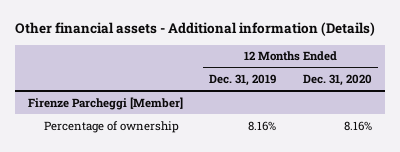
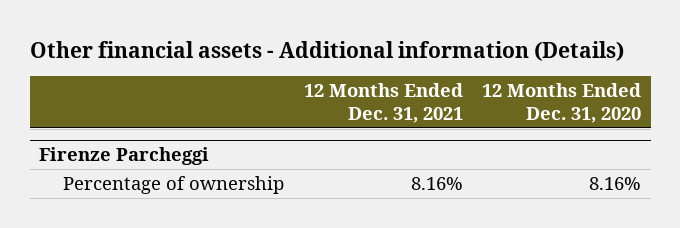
- | 12 Months Ended Dec. 31, 2019 | 12 Months Ended Dec. 31, 2020
+ | 12 Months Ended Dec. 31, 2021 | 12 Months Ended Dec. 31, 2020
- Firenze Parcheggi [Member]
+ Firenze Parcheggi

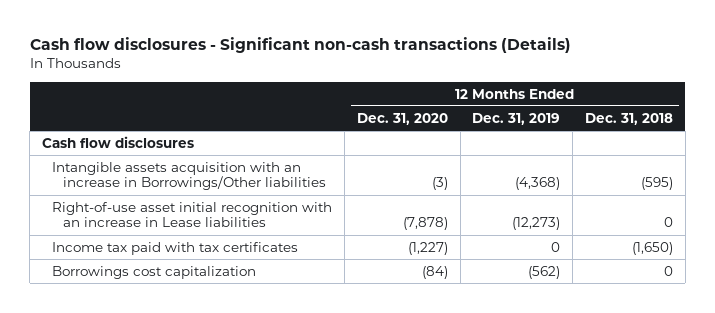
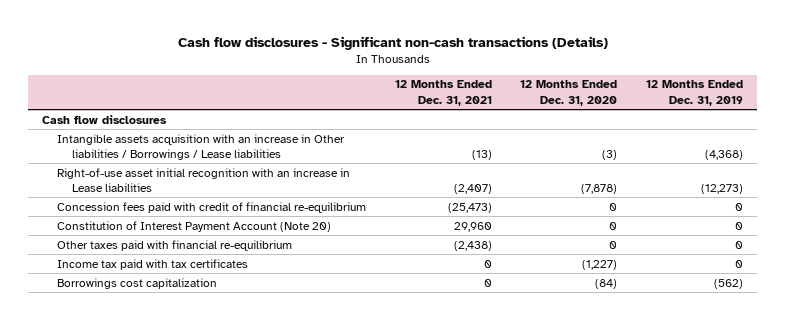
- | 12 Months Ended Dec. 31, 2020 | 12 Months Ended Dec. 31, 2019 | 12 Months Ended Dec. 31, 2018
+ | 12 Months Ended Dec. 31, 2021 | 12 Months Ended Dec. 31, 2020 | 12 Months Ended Dec. 31, 2019
- Intangible assets acquisition with an increase in Borrowings/Other liabilities | (3) | (4,368) | (595)
+ Intangible assets acquisition with an increase in Other liabilities / Borrowings / Lease liabilities | (13) | (3) | (4,368)
+ Concession fees paid with credit of financial re-equilibrium | (25,473) | 0 | 0
+ Constitution of Interest Payment Account (Note 20) | 29,960 | 0 | 0
+ Other taxes paid with financial re-equilibrium | (2,438) | 0 | 0

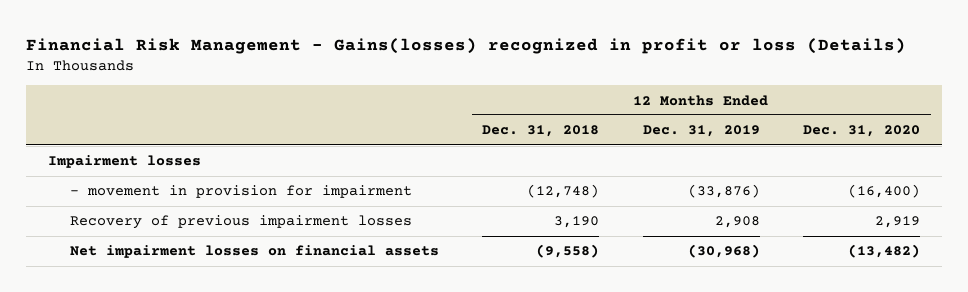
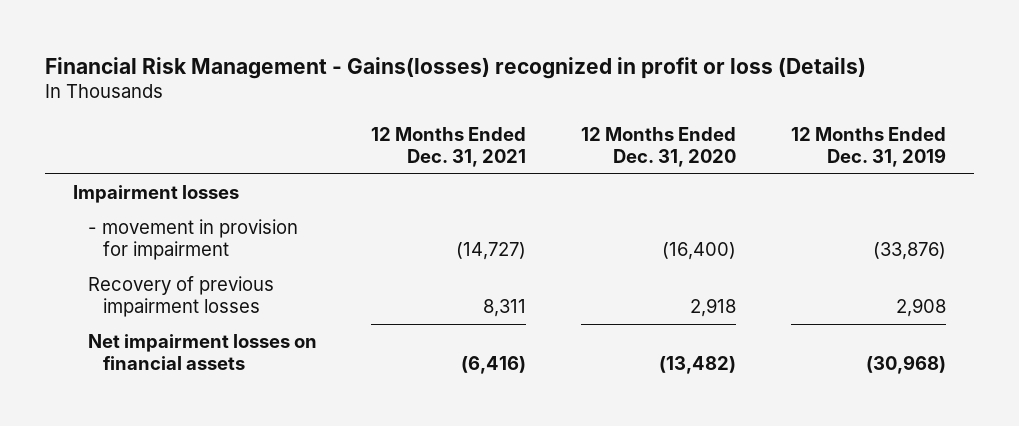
- | 12 Months Ended Dec. 31, 2018 | 12 Months Ended Dec. 31, 2019 | 12 Months Ended Dec. 31, 2020
+ | 12 Months Ended Dec. 31, 2021 | 12 Months Ended Dec. 31, 2020 | 12 Months Ended Dec. 31, 2019
- Recovery of previous impairment losses | 3,190 | 2,908 | 2,919
+ Recovery of previous impairment losses | 8,311 | 2,918 | 2,908

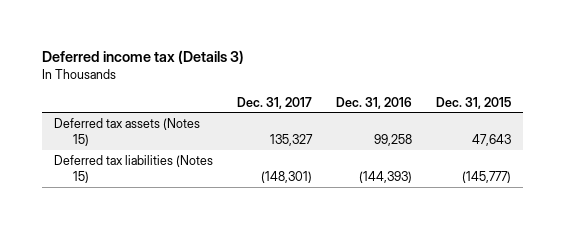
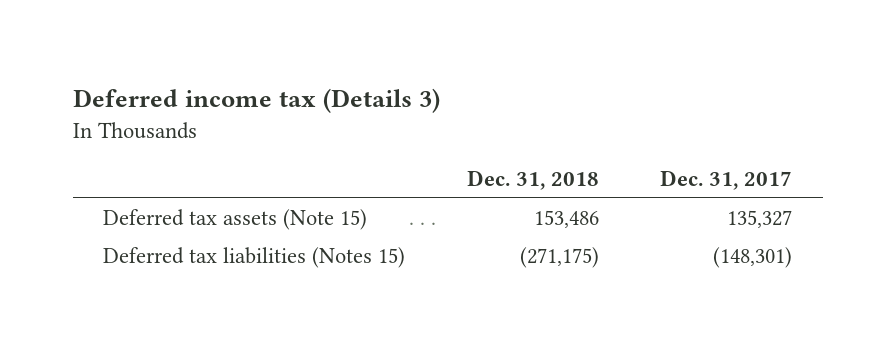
- | Dec. 31, 2017 | Dec. 31, 2016 | Dec. 31, 2015
+ | Dec. 31, 2018 | Dec. 31, 2017
- Deferred tax assets (Notes 15) | 135,327 | 99,258 | 47,643
+ Deferred tax assets (Note 15) | 153,486 | 135,327

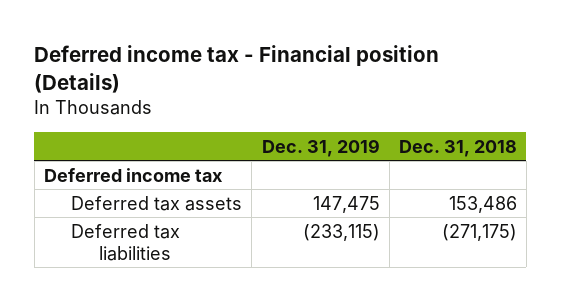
- Deferred income tax (Details 3)
+ Deferred income tax - Financial position (Details)
- | Dec. 31, 2018 | Dec. 31, 2017
+ | Dec. 31, 2019 | Dec. 31, 2018
- Deferred tax assets (Note 15) | 153,486 | 135,327
- Deferred tax liabilities (Notes 15) | (271,175) | (148,301)
+ Deferred income tax
+ Deferred tax assets | 147,475 | 153,486
+ Deferred tax liabilities | (233,115) | (271,175)

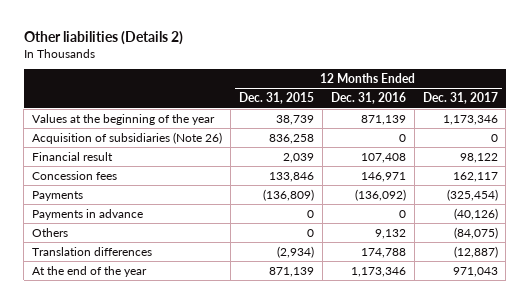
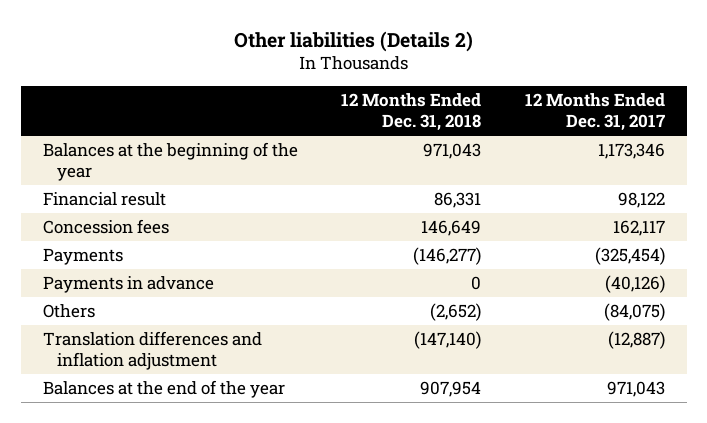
- | 12 Months Ended Dec. 31, 2015 | 12 Months Ended Dec. 31, 2016 | 12 Months Ended Dec. 31, 2017
+ | 12 Months Ended Dec. 31, 2018 | 12 Months Ended Dec. 31, 2017
- Values at the beginning of the year | 38,739 | 871,139 | 1,173,346
- Acquisition of subsidiaries (Note 26) | 836,258 | 0 | 0
+ Balances at the beginning of the year | 971,043 | 1,173,346
- Translation differences | (2,934) | 174,788 | (12,887)
- At the end of the year | 871,139 | 1,173,346 | 971,043
+ Translation differences and inflation adjustment | (147,140) | (12,887)
+ Balances at the end of the year | 907,954 | 971,043

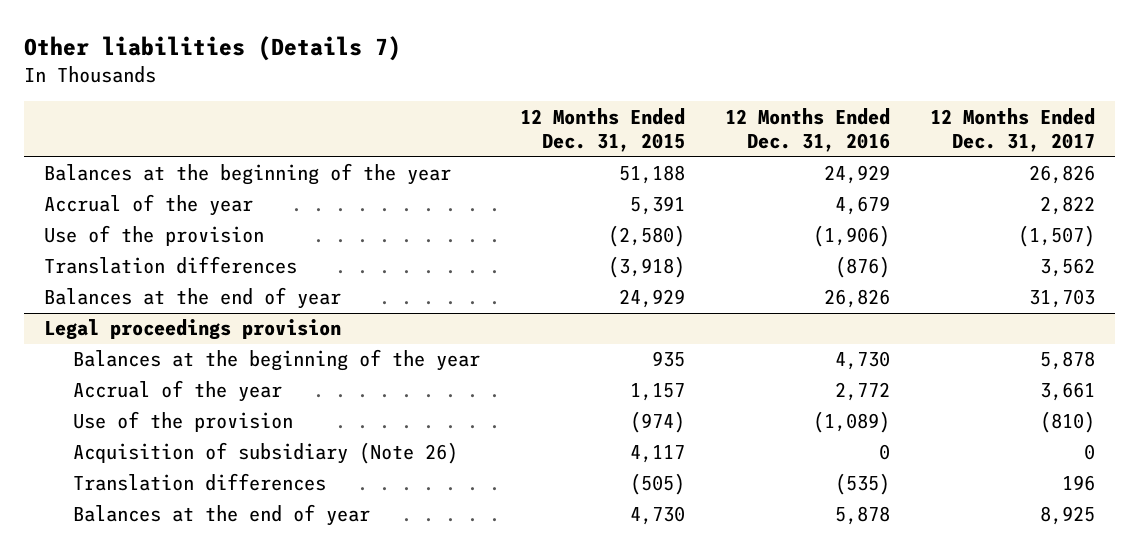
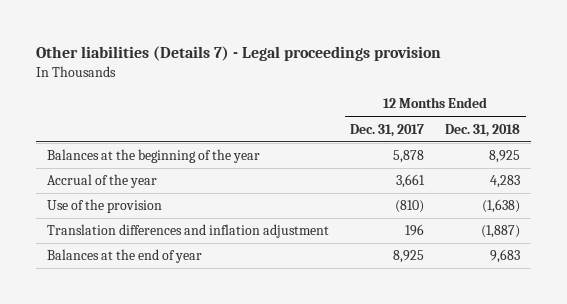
- Other liabilities (Details 7)
+ Other liabilities (Details 7) - Legal proceedings provision
- | 12 Months Ended Dec. 31, 2015 | 12 Months Ended Dec. 31, 2016 | 12 Months Ended Dec. 31, 2017
+ | 12 Months Ended Dec. 31, 2017 | 12 Months Ended Dec. 31, 2018
- Balances at the beginning of the year | 51,188 | 24,929 | 26,826
- Accrual of the year | 5,391 | 4,679 | 2,822
- Use of the provision | (2,580) | (1,906) | (1,507)
- Translation differences | (3,918) | (876) | 3,562
- Balances at the end of year | 24,929 | 26,826 | 31,703
- Legal proceedings provision
- Acquisition of subsidiary (Note 26) | 4,117 | 0 | 0
- Translation differences | (505) | (535) | 196
+ Translation differences and inflation adjustment | 196 | (1,887)

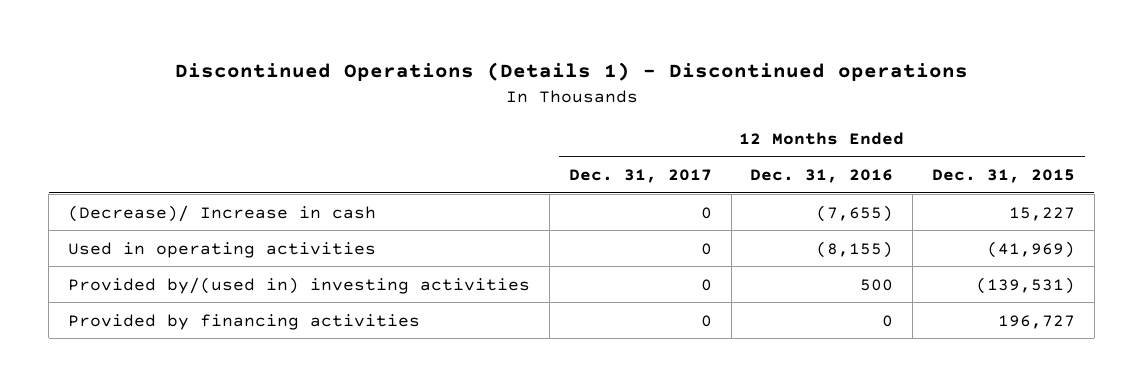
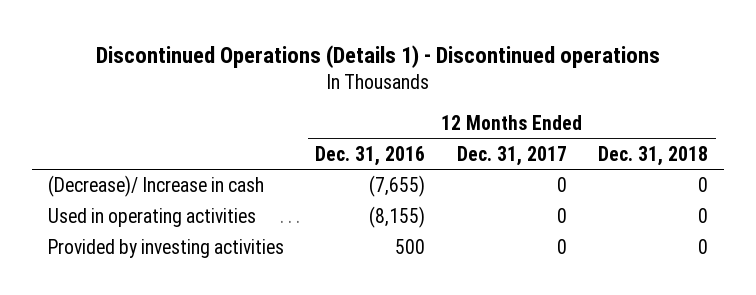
- | 12 Months Ended Dec. 31, 2017 | 12 Months Ended Dec. 31, 2016 | 12 Months Ended Dec. 31, 2015
+ | 12 Months Ended Dec. 31, 2016 | 12 Months Ended Dec. 31, 2017 | 12 Months Ended Dec. 31, 2018
- Provided by/(used in) investing activities | 0 | 500 | (139,531)
- Provided by financing activities | 0 | 0 | 196,727
+ Provided by investing activities | 500 | 0 | 0

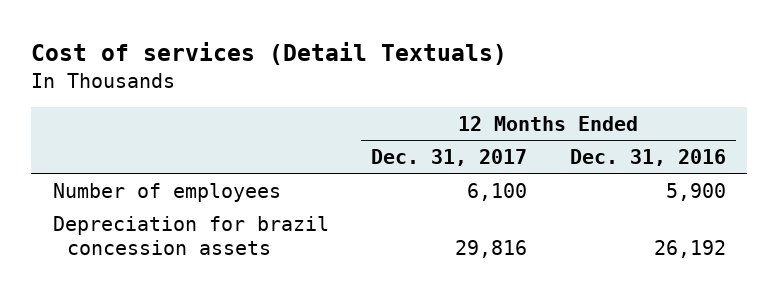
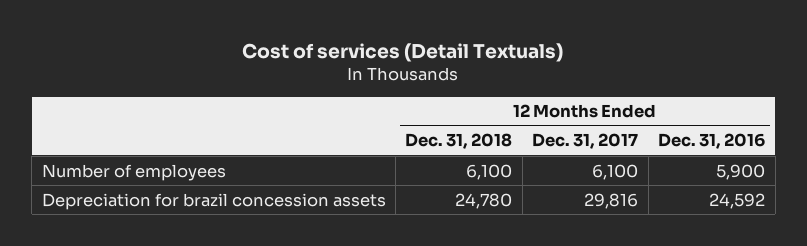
- | 12 Months Ended Dec. 31, 2017 | 12 Months Ended Dec. 31, 2016
+ | 12 Months Ended Dec. 31, 2018 | 12 Months Ended Dec. 31, 2017 | 12 Months Ended Dec. 31, 2016
- Depreciation for brazil concession assets | 29,816 | 26,192
+ Depreciation for brazil concession assets | 24,780 | 29,816 | 24,592

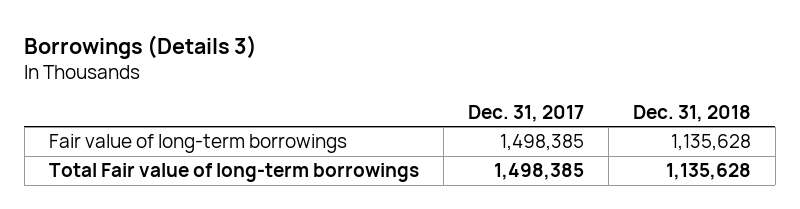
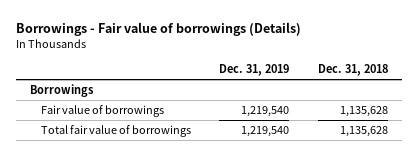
- Borrowings (Details 3)
+ Borrowings - Fair value of borrowings (Details)
- | Dec. 31, 2017 | Dec. 31, 2018
+ | Dec. 31, 2019 | Dec. 31, 2018
- Fair value of long-term borrowings | 1,498,385 | 1,135,628
- Total Fair value of long-term borrowings | 1,498,385 | 1,135,628
+ Borrowings
+ Fair value of borrowings | 1,219,540 | 1,135,628
+ Total fair value of borrowings | 1,219,540 | 1,135,628

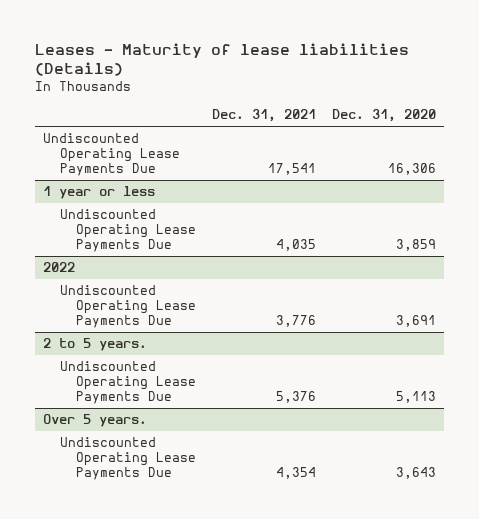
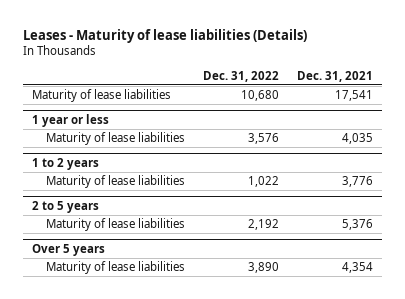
- | Dec. 31, 2021 | Dec. 31, 2020
+ | Dec. 31, 2022 | Dec. 31, 2021
- Undiscounted Operating Lease Payments Due | 17,541 | 16,306
+ Maturity of lease liabilities | 10,680 | 17,541
@ 1 year or less
- Undiscounted Operating Lease Payments Due | 4,035 | 3,859
- 2022
- Undiscounted Operating Lease Payments Due | 3,776 | 3,691
- 2 to 5 years.
- Undiscounted Operating Lease Payments Due | 5,376 | 5,113
- Over 5 years.
- Undiscounted Operating Lease Payments Due | 4,354 | 3,643
@ 1 year or less
+ Maturity of lease liabilities | 3,576 | 4,035
+ 1 to 2 years
+ Maturity of lease liabilities | 1,022 | 3,776
+ 2 to 5 years
+ Maturity of lease liabilities | 2,192 | 5,376
+ Over 5 years
+ Maturity of lease liabilities | 3,890 | 4,354

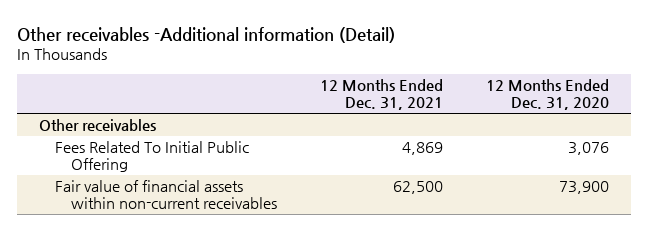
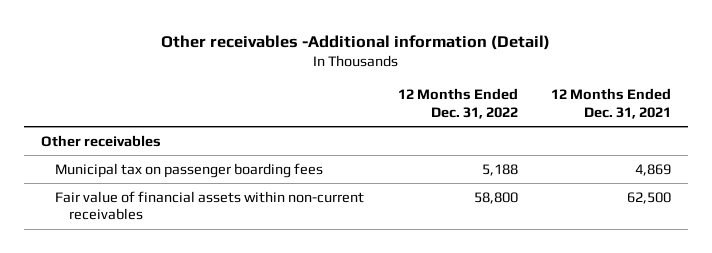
- | 12 Months Ended Dec. 31, 2021 | 12 Months Ended Dec. 31, 2020
+ | 12 Months Ended Dec. 31, 2022 | 12 Months Ended Dec. 31, 2021
- Fees Related To Initial Public Offering | 4,869 | 3,076
+ Municipal tax on passenger boarding fees | 5,188 | 4,869

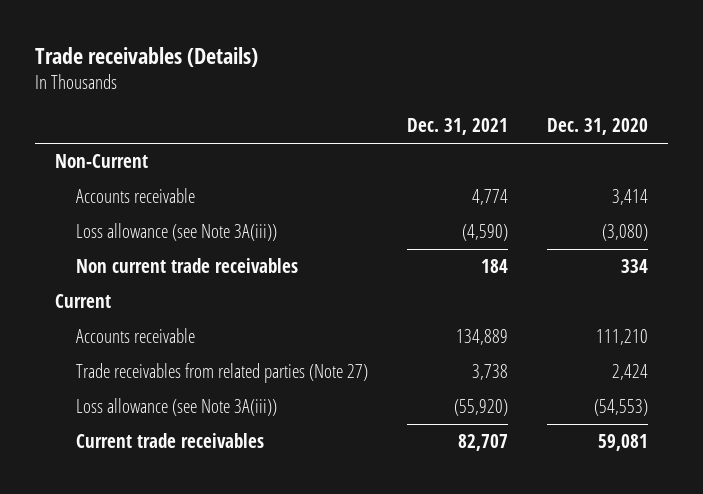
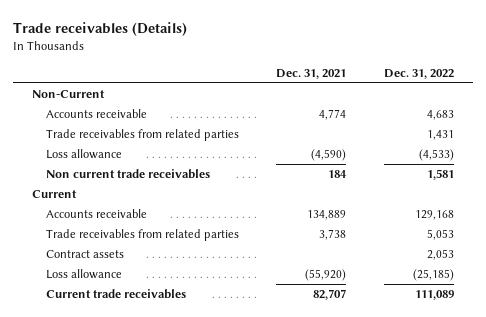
- | Dec. 31, 2021 | Dec. 31, 2020
+ | Dec. 31, 2021 | Dec. 31, 2022
- Loss allowance (see Note 3A(iii)) | (4,590) | (3,080)
+ Trade receivables from related parties | | 1,431
+ Loss allowance | (4,590) | (4,533)
- Trade receivables from related parties (Note 27) | 3,738 | 2,424
- Loss allowance (see Note 3A(iii)) | (55,920) | (54,553)
+ Trade receivables from related parties | 3,738 | 5,053
+ Contract assets | | 2,053
+ Loss allowance | (55,920) | (25,185)

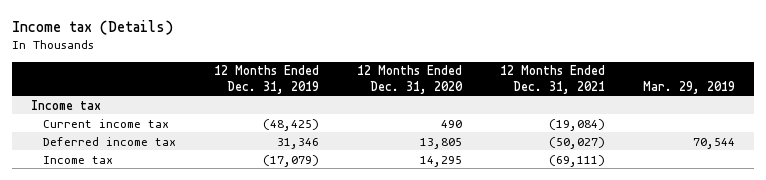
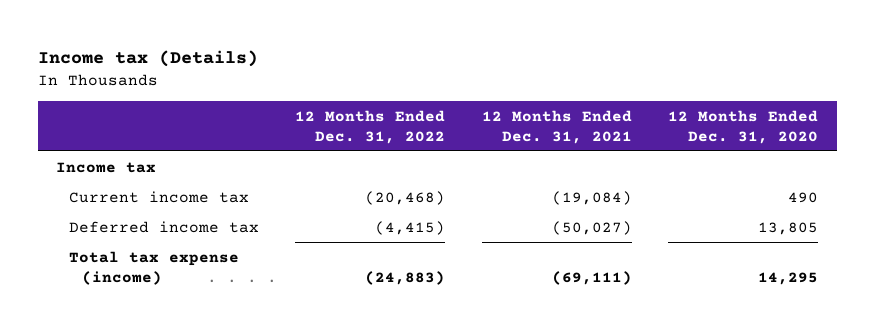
- | 12 Months Ended Dec. 31, 2019 | 12 Months Ended Dec. 31, 2020 | 12 Months Ended Dec. 31, 2021 | Mar. 29, 2019
+ | 12 Months Ended Dec. 31, 2022 | 12 Months Ended Dec. 31, 2021 | 12 Months Ended Dec. 31, 2020
- Income tax | (17,079) | 14,295 | (69,111) |
+ Total tax expense (income) | (24,883) | (69,111) | 14,295

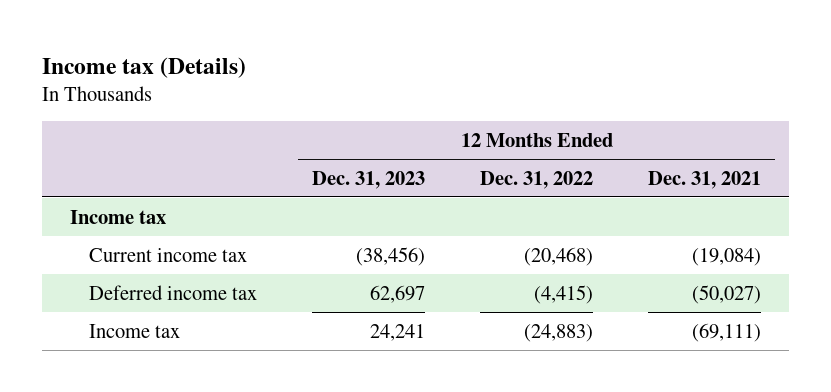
- | 12 Months Ended Dec. 31, 2022 | 12 Months Ended Dec. 31, 2021 | 12 Months Ended Dec. 31, 2020
+ | 12 Months Ended Dec. 31, 2023 | 12 Months Ended Dec. 31, 2022 | 12 Months Ended Dec. 31, 2021
- Total tax expense (income) | (24,883) | (69,111) | 14,295
+ Income tax | 24,241 | (24,883) | (69,111)

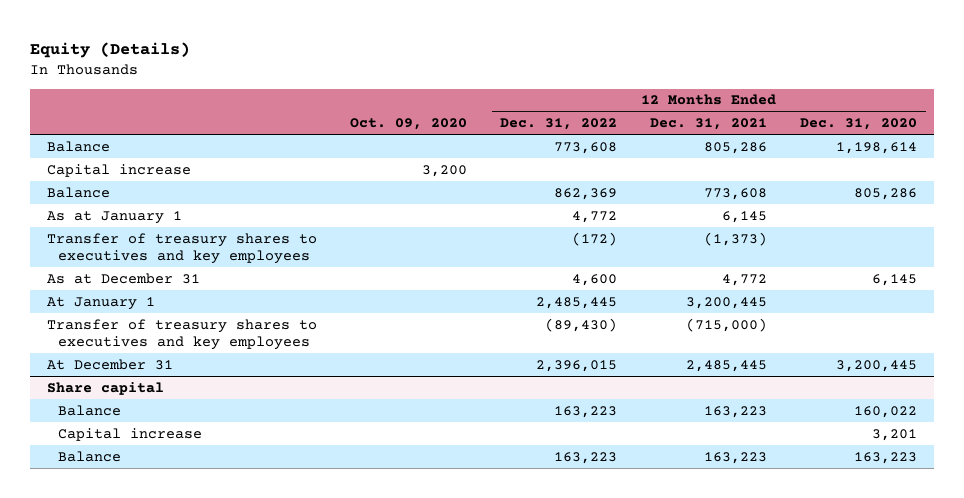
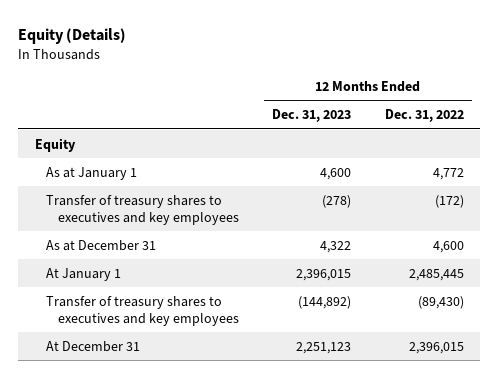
- | Oct. 09, 2020 | 12 Months Ended Dec. 31, 2022 | 12 Months Ended Dec. 31, 2021 | 12 Months Ended Dec. 31, 2020
+ | 12 Months Ended Dec. 31, 2023 | 12 Months Ended Dec. 31, 2022
- Balance | | 773,608 | 805,286 | 1,198,614
- Capital increase | 3,200 | | |
- Balance | | 862,369 | 773,608 | 805,286
+ Equity
- Share capital
- Balance | | 163,223 | 163,223 | 160,022
- Capital increase | | | | 3,201
- Balance | | 163,223 | 163,223 | 163,223

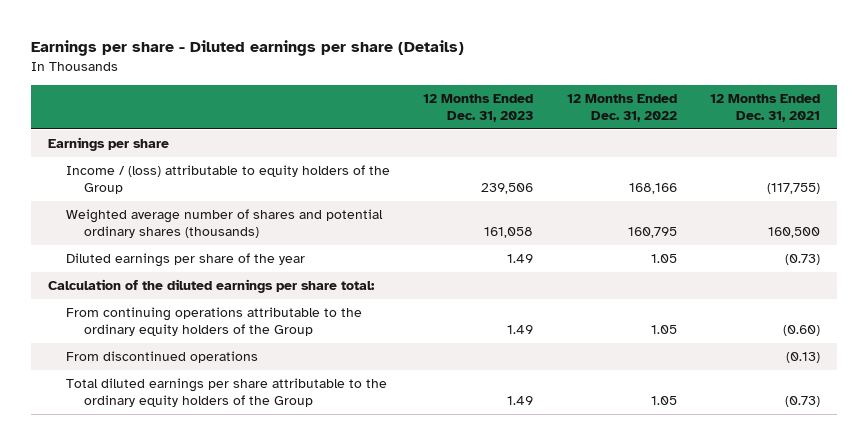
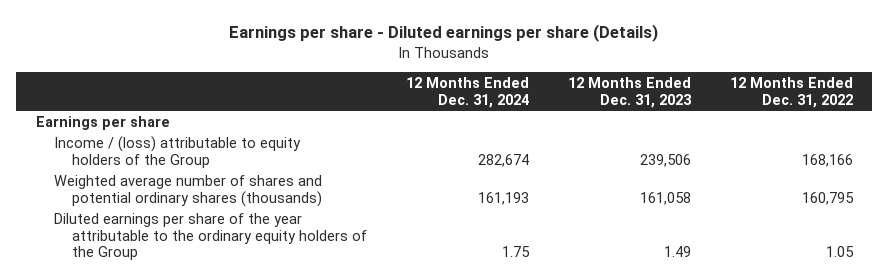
- | 12 Months Ended Dec. 31, 2023 | 12 Months Ended Dec. 31, 2022 | 12 Months Ended Dec. 31, 2021
+ | 12 Months Ended Dec. 31, 2024 | 12 Months Ended Dec. 31, 2023 | 12 Months Ended Dec. 31, 2022
- Diluted earnings per share of the year | 1.49 | 1.05 | (0.73)
- Calculation of the diluted earnings per share total:
- From continuing operations attributable to the ordinary equity holders of the Group | 1.49 | 1.05 | (0.60)
- From discontinued operations | | | (0.13)
- Total diluted earnings per share attributable to the ordinary equity holders of the Group | 1.49 | 1.05 | (0.73)
+ Diluted earnings per share of the year attributable to the ordinary equity holders of the Group | 1.75 | 1.49 | 1.05

